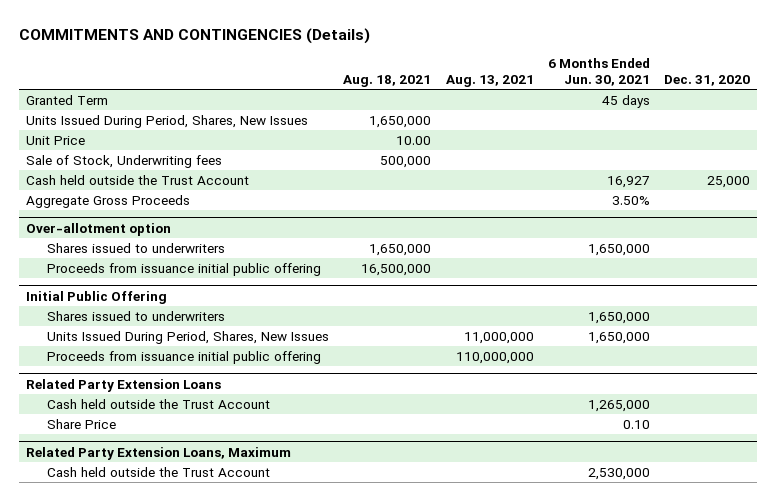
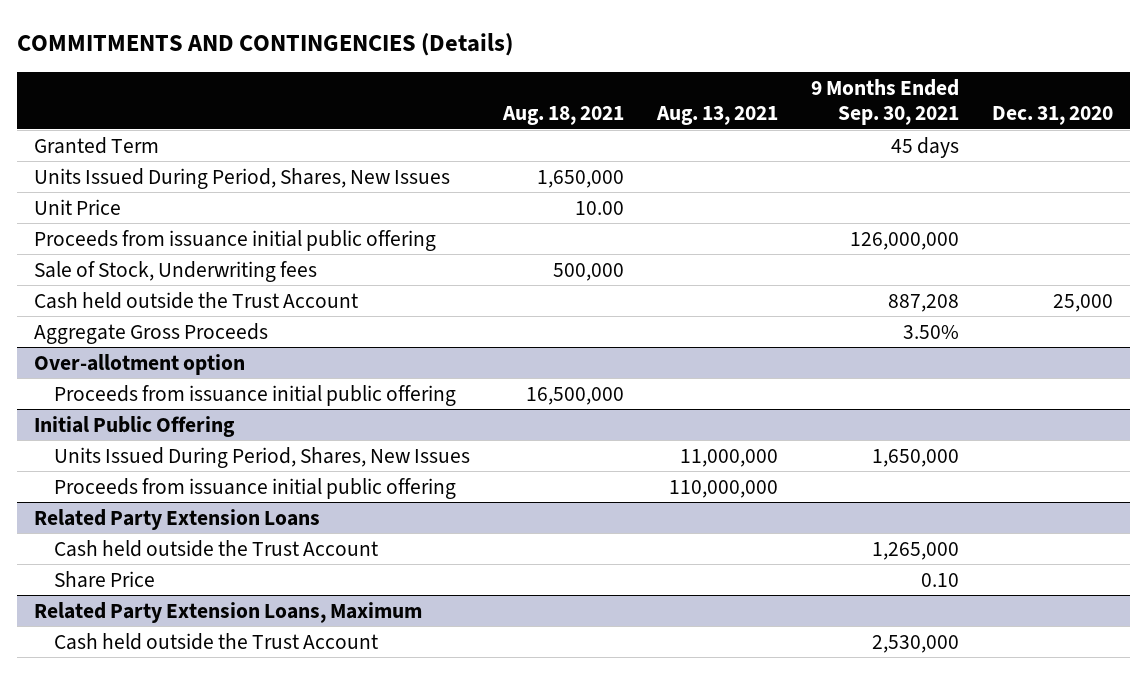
- | Aug. 18, 2021 | Aug. 13, 2021 | 6 Months Ended Jun. 30, 2021 | Dec. 31, 2020
+ | Aug. 18, 2021 | Aug. 13, 2021 | 9 Months Ended Sep. 30, 2021 | Dec. 31, 2020
+ Proceeds from issuance initial public offering | | | 126,000,000 |
@ Over-allotment option
- Shares issued to underwriters | 1,650,000 | | 1,650,000 |
@ Initial Public Offering
- Shares issued to underwriters | | | 1,650,000 |

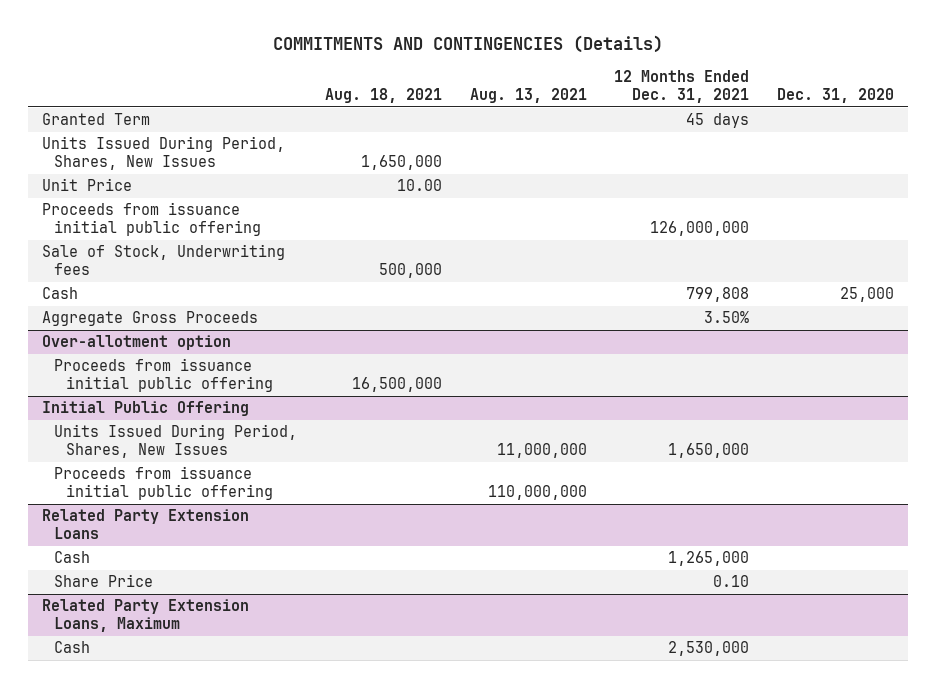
- | Aug. 18, 2021 | Aug. 13, 2021 | 9 Months Ended Sep. 30, 2021 | Dec. 31, 2020
+ | Aug. 18, 2021 | Aug. 13, 2021 | 12 Months Ended Dec. 31, 2021 | Dec. 31, 2020
- Cash held outside the Trust Account | | | 887,208 | 25,000
+ Cash | | | 799,808 | 25,000
@ Related Party Extension Loans
- Cash held outside the Trust Account | | | 1,265,000 |
+ Cash | | | 1,265,000 |
@ Related Party Extension Loans, Maximum
- Cash held outside the Trust Account | | | 2,530,000 |
+ Cash | | | 2,530,000 |

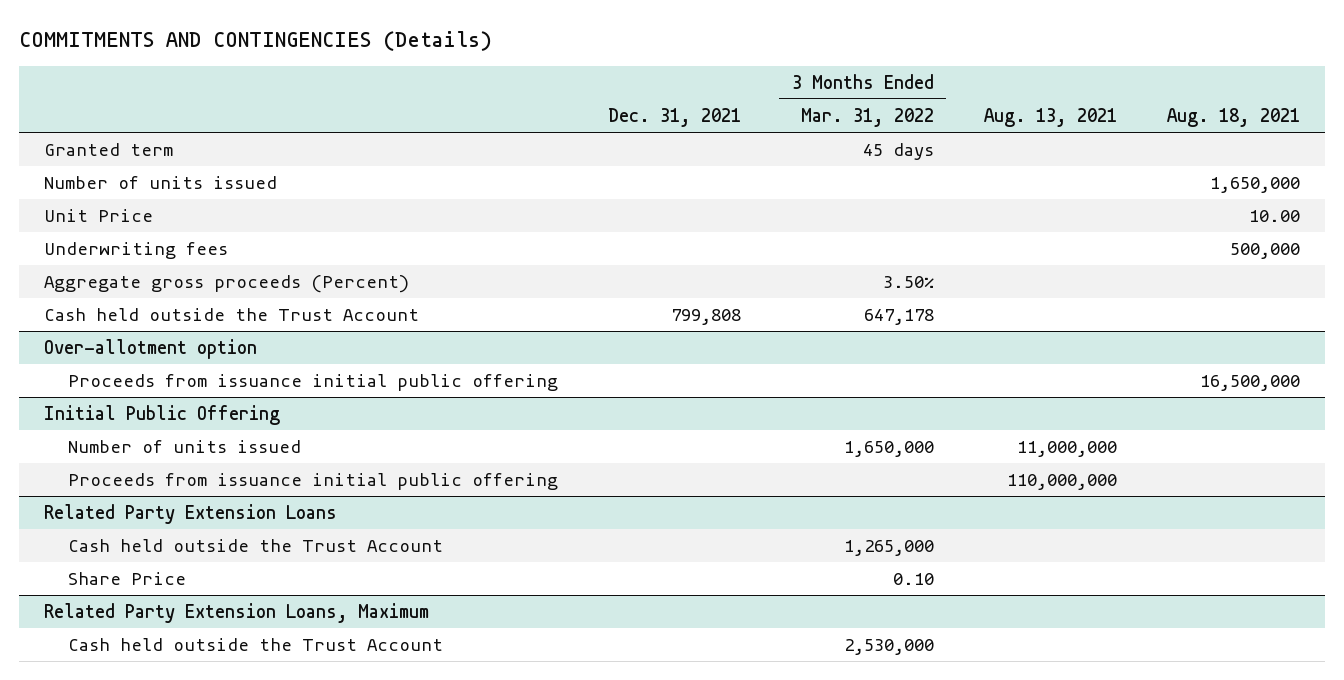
- | Aug. 18, 2021 | Aug. 13, 2021 | 12 Months Ended Dec. 31, 2021 | Dec. 31, 2020
+ | Dec. 31, 2021 | 3 Months Ended Mar. 31, 2022 | Aug. 13, 2021 | Aug. 18, 2021
- Granted Term | | | 45 days |
- Units Issued During Period, Shares, New Issues | 1,650,000 | | |
+ Granted term | | 45 days | |
+ Number of units issued | | | | 1,650,000
- Proceeds from issuance initial public offering | | | 126,000,000 |
- Sale of Stock, Underwriting fees | 500,000 | | |
- Cash | | | 799,808 | 25,000
- Aggregate Gross Proceeds | | | 3.50% |
+ Underwriting fees | | | | 500,000
+ Aggregate gross proceeds (Percent) | | 3.50% | |
+ Cash held outside the Trust Account | 799,808 | 647,178 | |
@ Initial Public Offering
- Units Issued During Period, Shares, New Issues | | 11,000,000 | 1,650,000 |
+ Number of units issued | | 1,650,000 | 11,000,000 |
@ Related Party Extension Loans
- Cash | | | 1,265,000 |
+ Cash held outside the Trust Account | | 1,265,000 | |
@ Related Party Extension Loans, Maximum
- Cash | | | 2,530,000 |
+ Cash held outside the Trust Account | | 2,530,000 | |

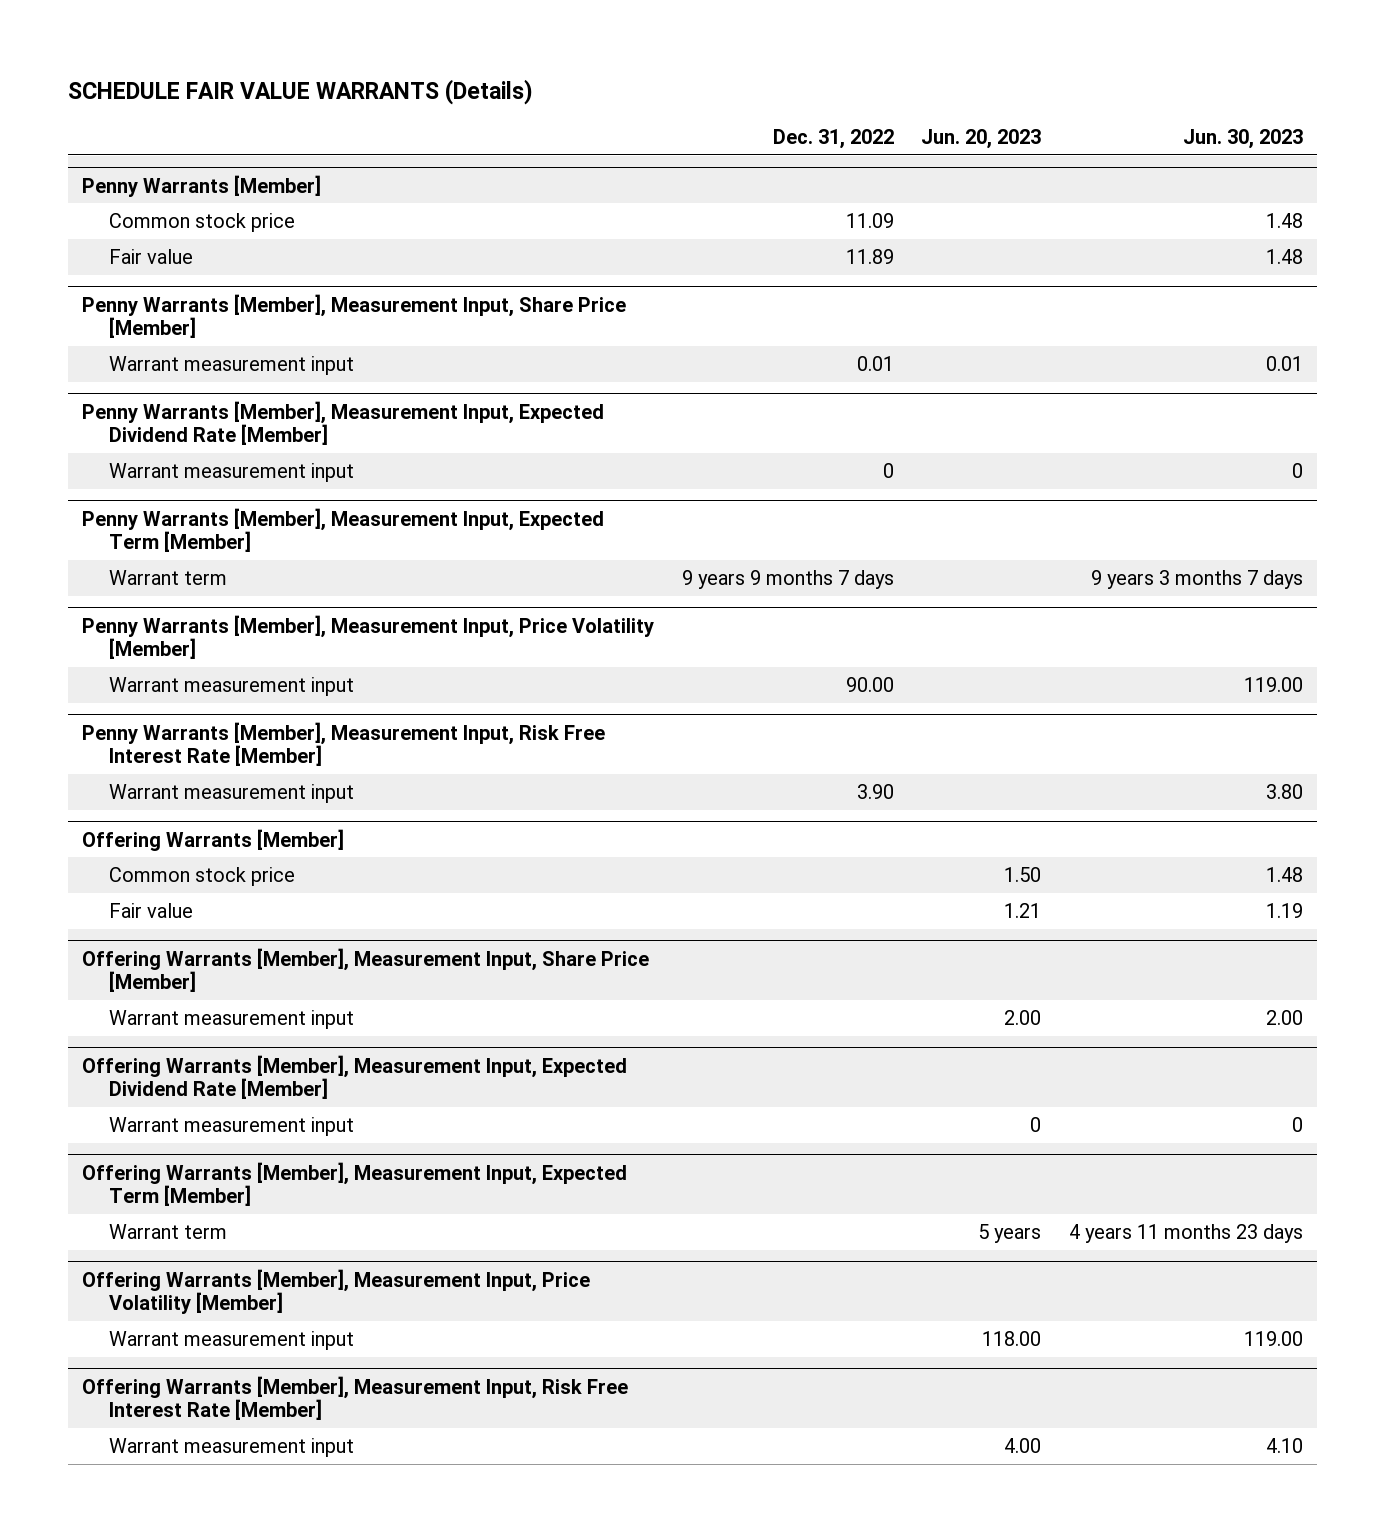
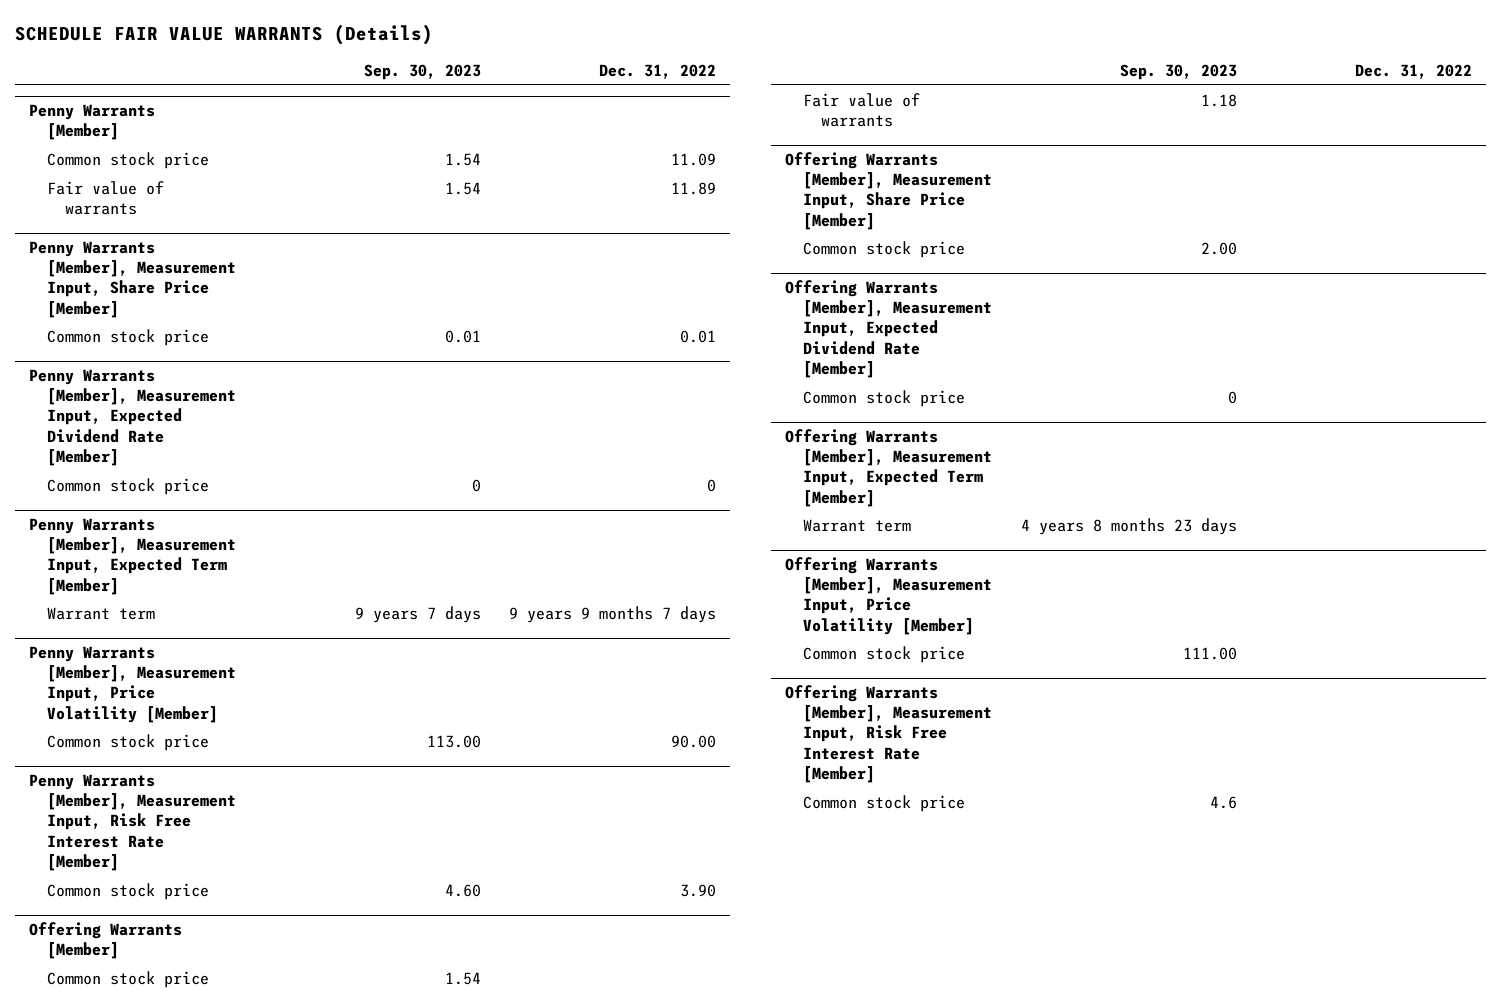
- | Dec. 31, 2022 | Jun. 20, 2023 | Jun. 30, 2023
+ | Sep. 30, 2023 | Dec. 31, 2022
@ Penny Warrants [Member]
- Fair value | 11.89 | | 1.48
+ Fair value of warrants | 1.54 | 11.89
@ Penny Warrants [Member], Measurement Input, Share Price [Member]
- Warrant measurement input | 0.01 | | 0.01
+ Common stock price | 0.01 | 0.01
@ Penny Warrants [Member], Measurement Input, Expected Dividend Rate [Member]
- Warrant measurement input | 0 | | 0
+ Common stock price | 0 | 0
@ Penny Warrants [Member], Measurement Input, Price Volatility [Member]
- Warrant measurement input | 90.00 | | 119.00
+ Common stock price | 113.00 | 90.00
@ Penny Warrants [Member], Measurement Input, Risk Free Interest Rate [Member]
- Warrant measurement input | 3.90 | | 3.80
+ Common stock price | 4.60 | 3.90
@ Offering Warrants [Member]
- Fair value | | 1.21 | 1.19
+ Fair value of warrants | 1.18 |
@ Offering Warrants [Member], Measurement Input, Share Price [Member]
- Warrant measurement input | | 2.00 | 2.00
+ Common stock price | 2.00 |
@ Offering Warrants [Member], Measurement Input, Expected Dividend Rate [Member]
- Warrant measurement input | | 0 | 0
+ Common stock price | 0 |
@ Offering Warrants [Member], Measurement Input, Price Volatility [Member]
- Warrant measurement input | | 118.00 | 119.00
+ Common stock price | 111.00 |
@ Offering Warrants [Member], Measurement Input, Risk Free Interest Rate [Member]
- Warrant measurement input | | 4.00 | 4.10
+ Common stock price | 4.6 |

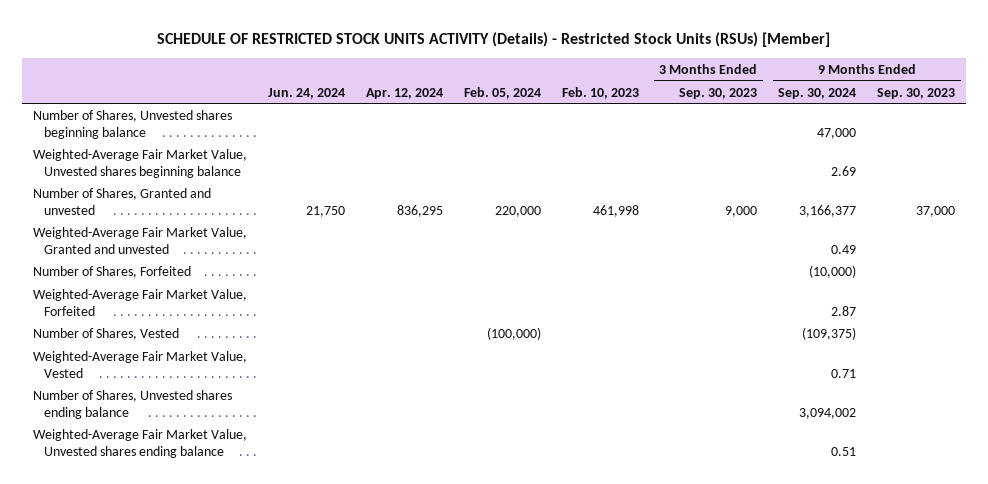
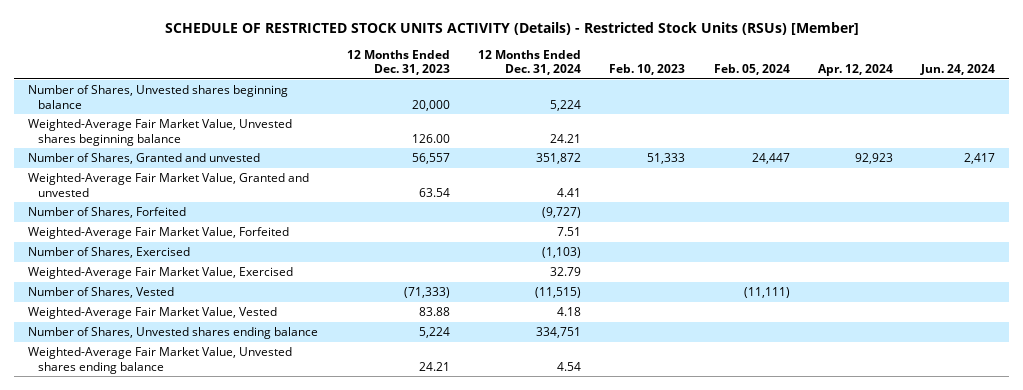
- | Jun. 24, 2024 | Apr. 12, 2024 | Feb. 05, 2024 | Feb. 10, 2023 | 3 Months Ended Sep. 30, 2023 | 9 Months Ended Sep. 30, 2024 | 9 Months Ended Sep. 30, 2023
+ | 12 Months Ended Dec. 31, 2023 | 12 Months Ended Dec. 31, 2024 | Feb. 10, 2023 | Feb. 05, 2024 | Apr. 12, 2024 | Jun. 24, 2024
- Number of Shares, Granted and unvested | 21,750 | 836,295 | 220,000 | 461,998 | 9,000 | 3,166,377 | 37,000
+ Number of Shares, Granted and unvested | 56,557 | 351,872 | 51,333 | 24,447 | 92,923 | 2,417
- Number of Shares, Vested | | | (100,000) | | | (109,375) |
+ Number of Shares, Exercised | | (1,103) | | | |
+ Weighted-Average Fair Market Value, Exercised | | 32.79 | | | |
+ Number of Shares, Vested | (71,333) | (11,515) | | (11,111) | |

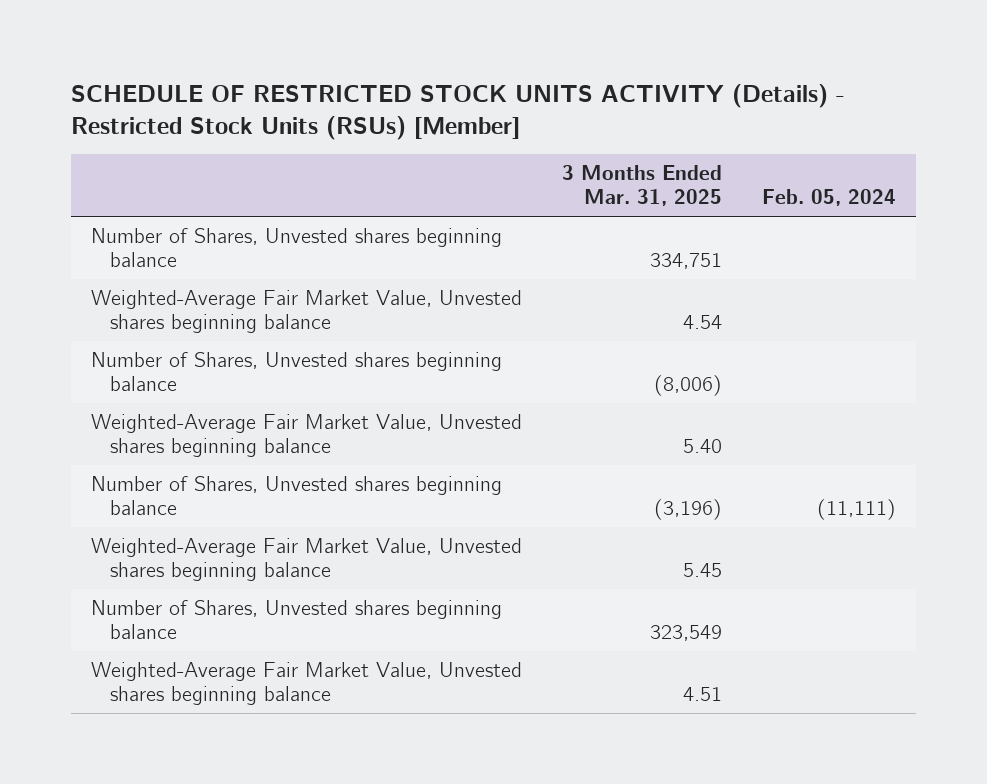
- | 12 Months Ended Dec. 31, 2023 | 12 Months Ended Dec. 31, 2024 | Feb. 10, 2023 | Feb. 05, 2024 | Apr. 12, 2024 | Jun. 24, 2024
+ | 3 Months Ended Mar. 31, 2025 | Feb. 05, 2024
- Number of Shares, Granted and unvested | 56,557 | 351,872 | 51,333 | 24,447 | 92,923 | 2,417
- Weighted-Average Fair Market Value, Granted and unvested | 63.54 | 4.41 | | | |
- Number of Shares, Forfeited | | (9,727) | | | |
- Weighted-Average Fair Market Value, Forfeited | | 7.51 | | | |
- Number of Shares, Exercised | | (1,103) | | | |
- Weighted-Average Fair Market Value, Exercised | | 32.79 | | | |
- Number of Shares, Vested | (71,333) | (11,515) | | (11,111) | |
- Weighted-Average Fair Market Value, Vested | 83.88 | 4.18 | | | |
- Number of Shares, Unvested shares ending balance | 5,224 | 334,751 | | | |
- Weighted-Average Fair Market Value, Unvested shares ending balance | 24.21 | 4.54 | | | |
+ Number of Shares, Unvested shares beginning balance | (8,006) |
+ Weighted-Average Fair Market Value, Unvested shares beginning balance | 5.40 |
+ Number of Shares, Unvested shares beginning balance | (3,196) | (11,111)
+ Weighted-Average Fair Market Value, Unvested shares beginning balance | 5.45 |
+ Number of Shares, Unvested shares beginning balance | 323,549 |
+ Weighted-Average Fair Market Value, Unvested shares beginning balance | 4.51 |

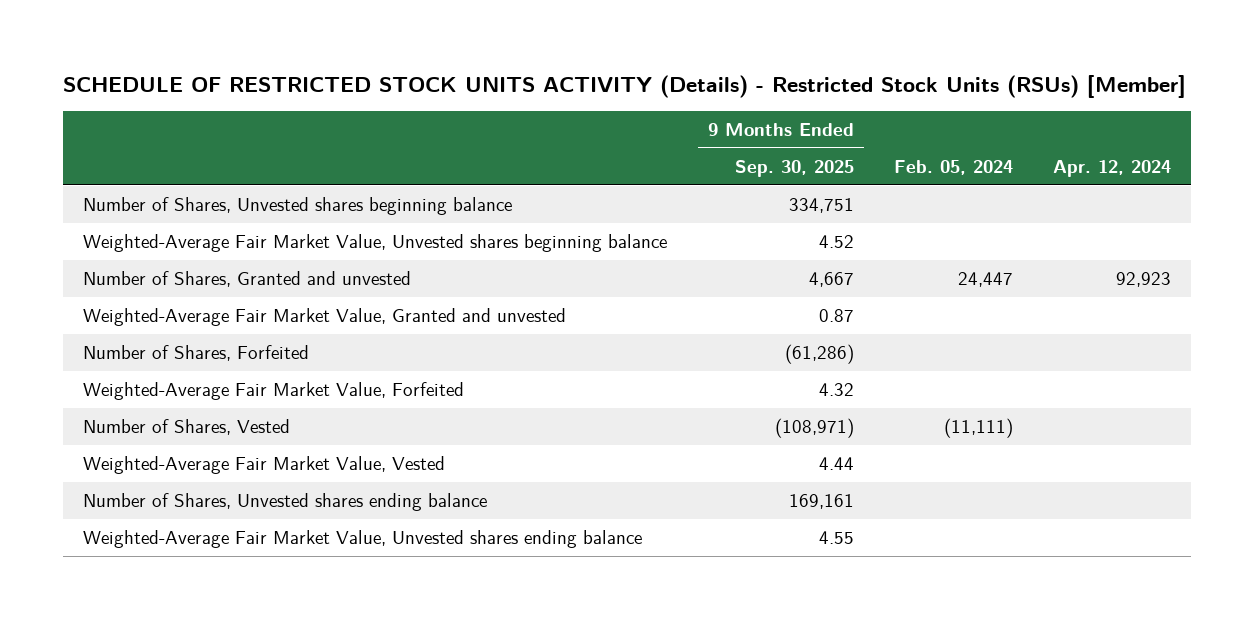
- | 3 Months Ended Mar. 31, 2025 | Feb. 05, 2024
+ | 9 Months Ended Sep. 30, 2025 | Feb. 05, 2024 | Apr. 12, 2024
- Number of Shares, Unvested shares beginning balance | (8,006) |
- Weighted-Average Fair Market Value, Unvested shares beginning balance | 5.40 |
- Number of Shares, Unvested shares beginning balance | (3,196) | (11,111)
- Weighted-Average Fair Market Value, Unvested shares beginning balance | 5.45 |
- Number of Shares, Unvested shares beginning balance | 323,549 |
- Weighted-Average Fair Market Value, Unvested shares beginning balance | 4.51 |
+ Number of Shares, Granted and unvested | 4,667 | 24,447 | 92,923
+ Weighted-Average Fair Market Value, Granted and unvested | 0.87 | |
+ Number of Shares, Forfeited | (61,286) | |
+ Weighted-Average Fair Market Value, Forfeited | 4.32 | |
+ Number of Shares, Vested | (108,971) | (11,111) |
+ Weighted-Average Fair Market Value, Vested | 4.44 | |
+ Number of Shares, Unvested shares ending balance | 169,161 | |
+ Weighted-Average Fair Market Value, Unvested shares ending balance | 4.55 | |

